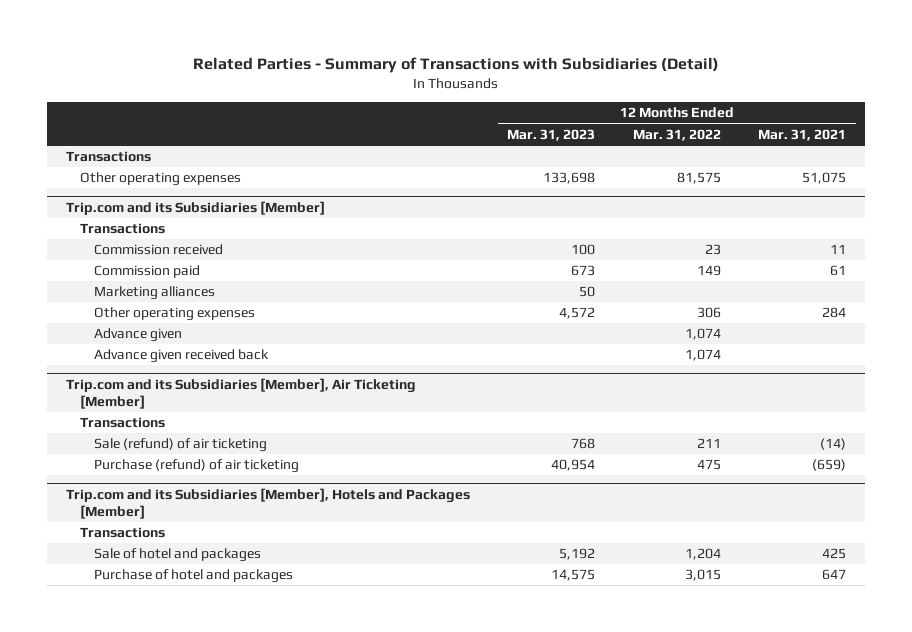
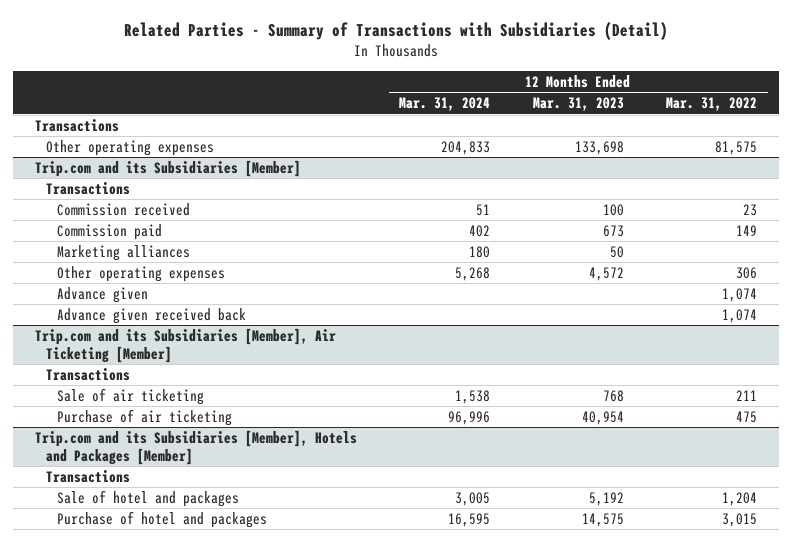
- | 12 Months Ended Mar. 31, 2023 | 12 Months Ended Mar. 31, 2022 | 12 Months Ended Mar. 31, 2021
+ | 12 Months Ended Mar. 31, 2024 | 12 Months Ended Mar. 31, 2023 | 12 Months Ended Mar. 31, 2022
@ Trip.com and its Subsidiaries [Member], Air Ticketing [Member]
- Sale (refund) of air ticketing | 768 | 211 | (14)
- Purchase (refund) of air ticketing | 40,954 | 475 | (659)
+ Sale of air ticketing | 1,538 | 768 | 211
+ Purchase of air ticketing | 96,996 | 40,954 | 475

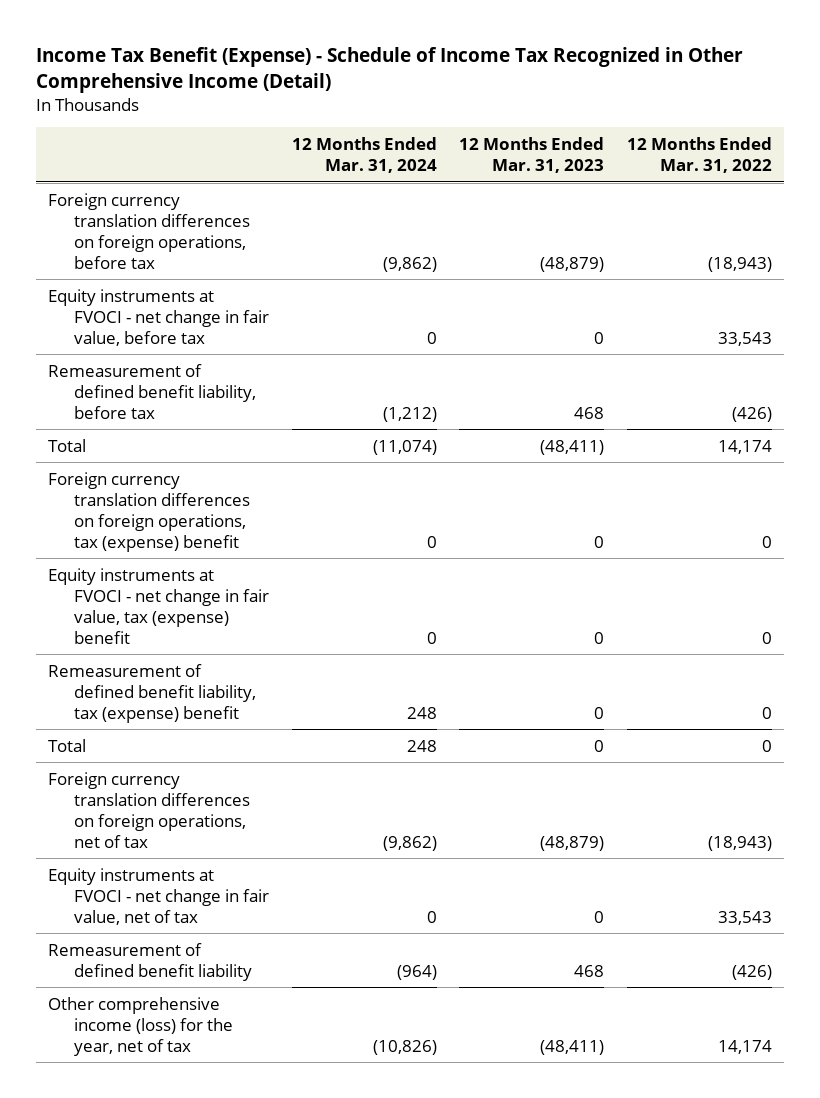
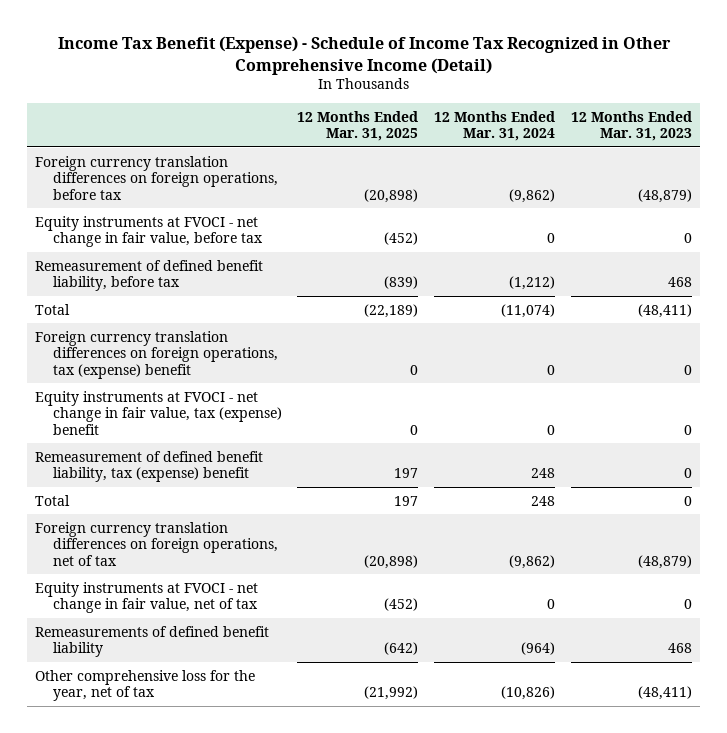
- | 12 Months Ended Mar. 31, 2024 | 12 Months Ended Mar. 31, 2023 | 12 Months Ended Mar. 31, 2022
+ | 12 Months Ended Mar. 31, 2025 | 12 Months Ended Mar. 31, 2024 | 12 Months Ended Mar. 31, 2023
- Remeasurement of defined benefit liability | (964) | 468 | (426)
- Other comprehensive income (loss) for the year, net of tax | (10,826) | (48,411) | 14,174
+ Remeasurements of defined benefit liability | (642) | (964) | 468
+ Other comprehensive loss for the year, net of tax | (21,992) | (10,826) | (48,411)

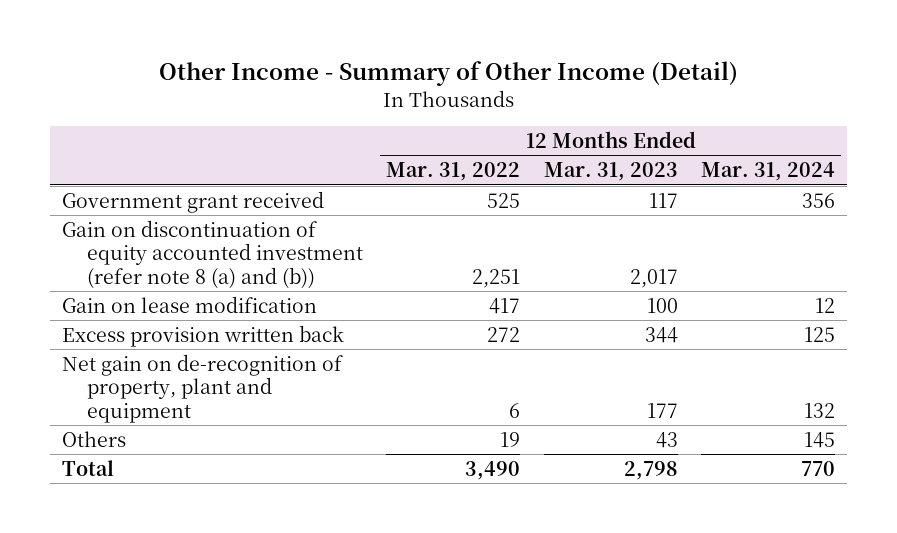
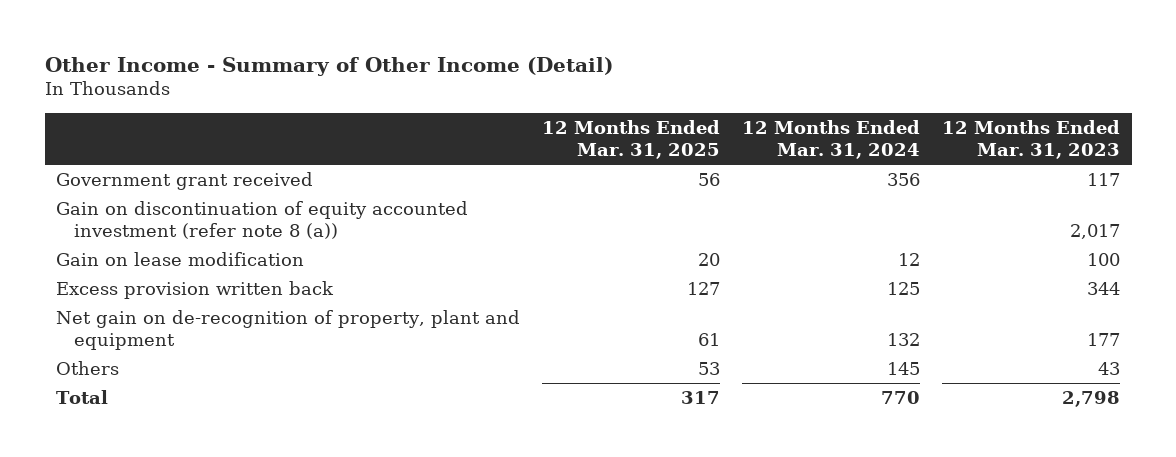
- | 12 Months Ended Mar. 31, 2022 | 12 Months Ended Mar. 31, 2023 | 12 Months Ended Mar. 31, 2024
+ | 12 Months Ended Mar. 31, 2025 | 12 Months Ended Mar. 31, 2024 | 12 Months Ended Mar. 31, 2023
- Gain on discontinuation of equity accounted investment (refer note 8 (a) and (b)) | 2,251 | 2,017 |
+ Gain on discontinuation of equity accounted investment (refer note 8 (a)) | | | 2,017

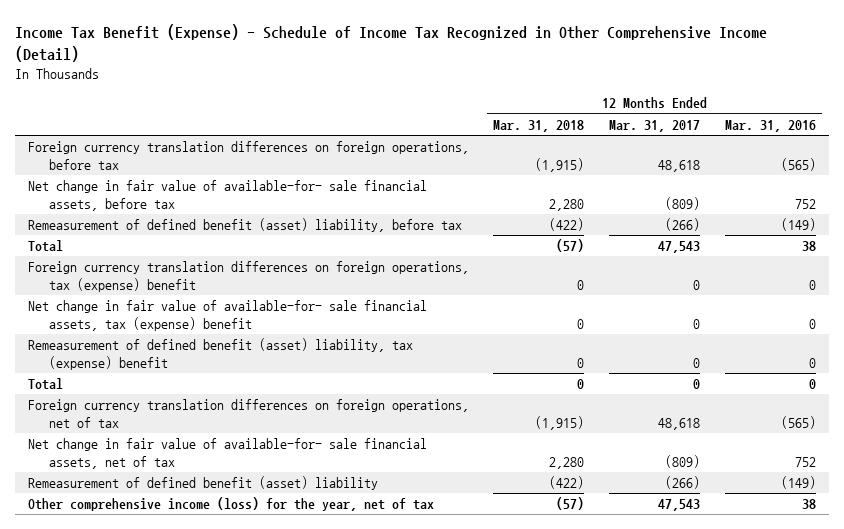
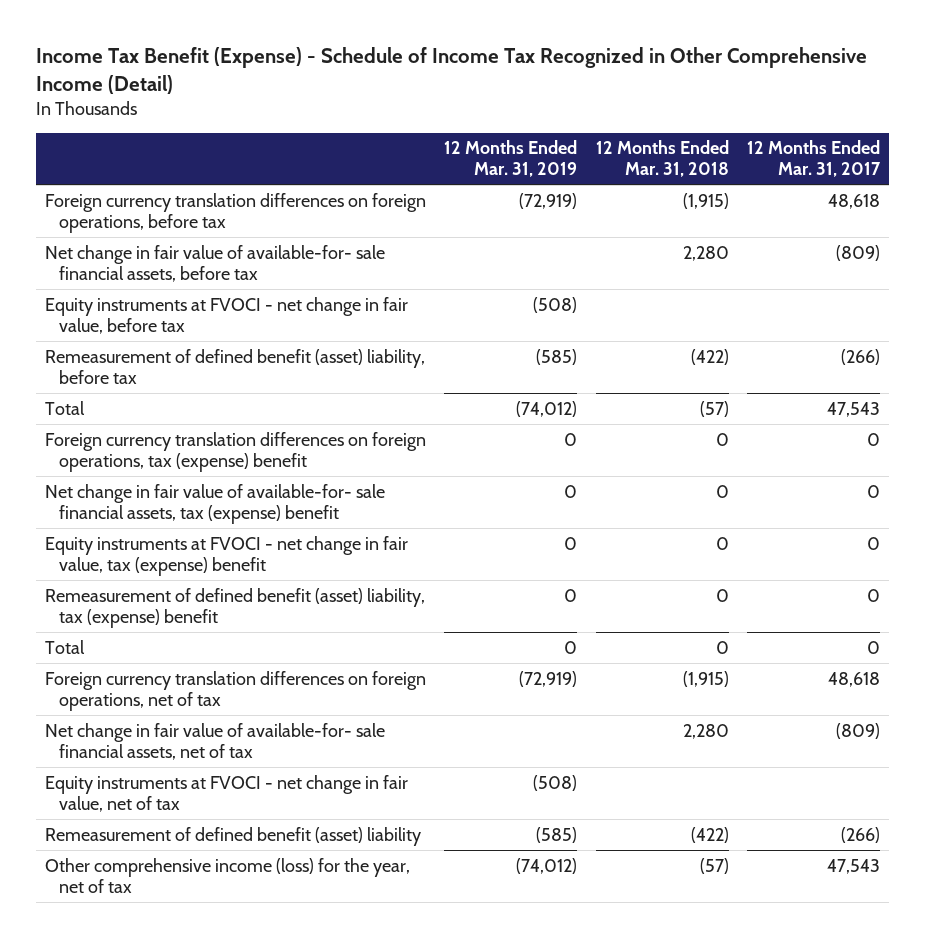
- | 12 Months Ended Mar. 31, 2018 | 12 Months Ended Mar. 31, 2017 | 12 Months Ended Mar. 31, 2016
+ | 12 Months Ended Mar. 31, 2019 | 12 Months Ended Mar. 31, 2018 | 12 Months Ended Mar. 31, 2017
+ Equity instruments at FVOCI - net change in fair value, before tax | (508) | |
+ Equity instruments at FVOCI - net change in fair value, tax (expense) benefit | 0 | 0 | 0
+ Equity instruments at FVOCI - net change in fair value, net of tax | (508) | |

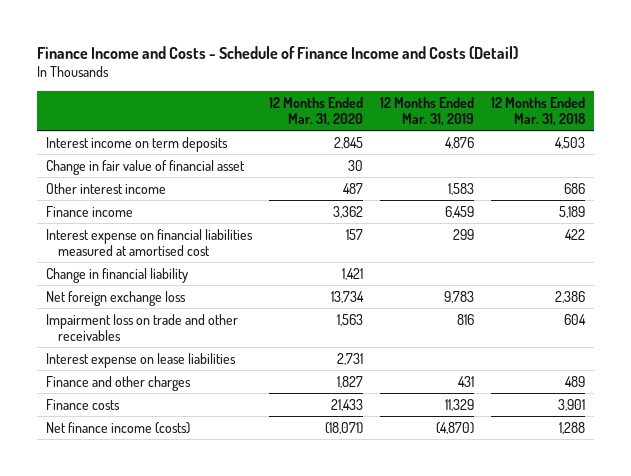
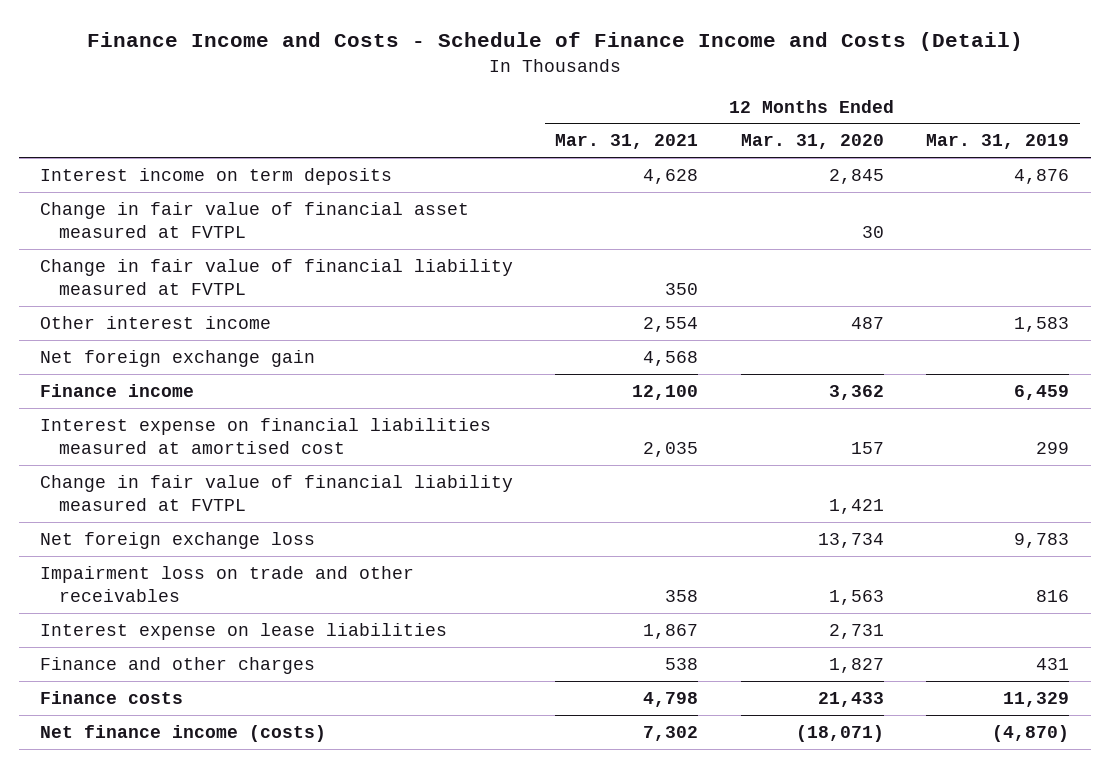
- | 12 Months Ended Mar. 31, 2020 | 12 Months Ended Mar. 31, 2019 | 12 Months Ended Mar. 31, 2018
+ | 12 Months Ended Mar. 31, 2021 | 12 Months Ended Mar. 31, 2020 | 12 Months Ended Mar. 31, 2019
- Change in fair value of financial asset | 30 | |
+ Change in fair value of financial asset measured at FVTPL | | 30 |
+ Change in fair value of financial liability measured at FVTPL | 350 | |
+ Net foreign exchange gain | 4,568 | |
- Change in financial liability | 1,421 | |
+ Change in fair value of financial liability measured at FVTPL | | 1,421 |

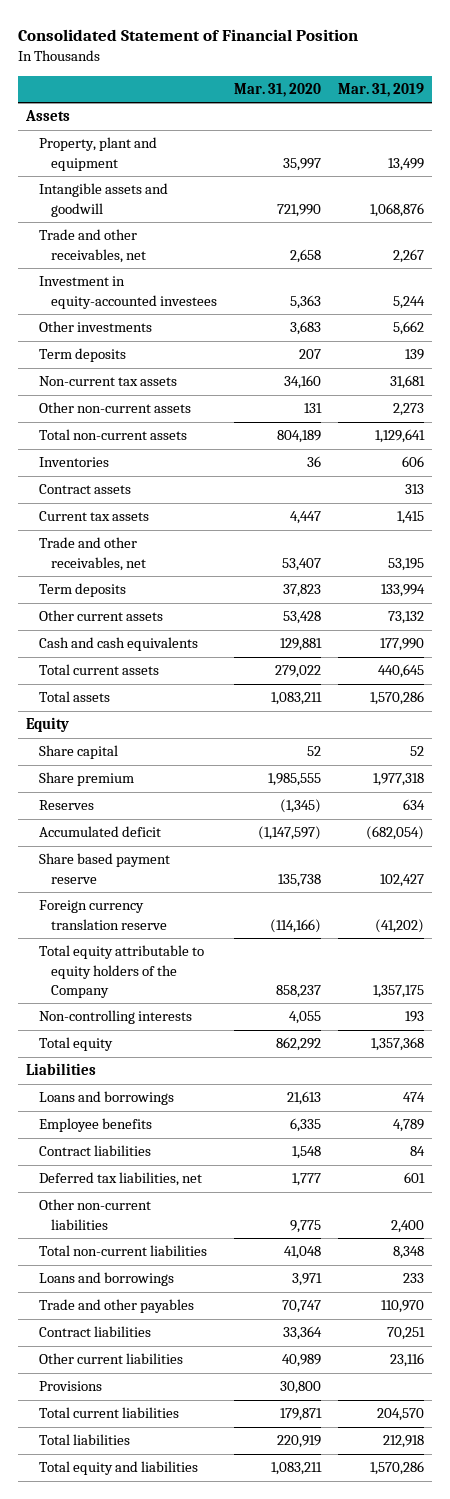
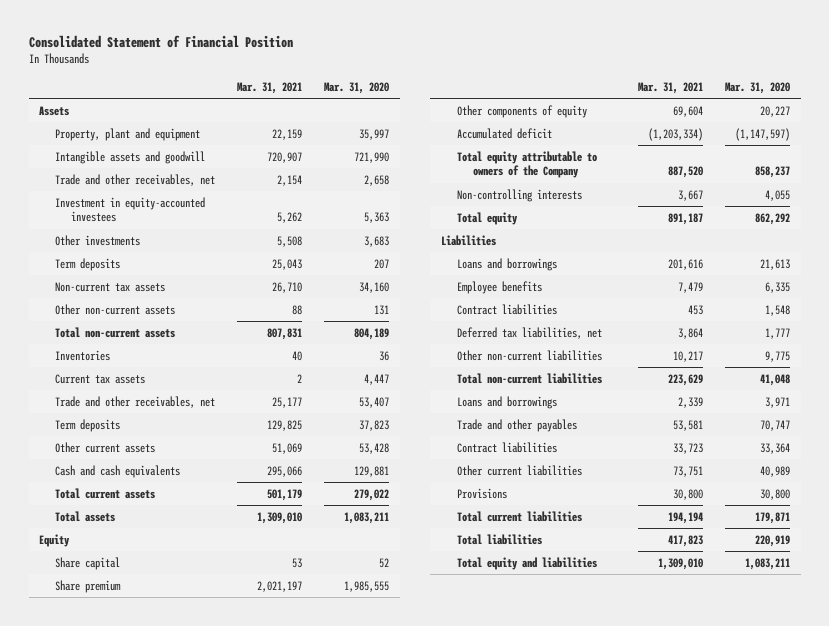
- | Mar. 31, 2020 | Mar. 31, 2019
+ | Mar. 31, 2021 | Mar. 31, 2020
- Contract assets | | 313
- Reserves | (1,345) | 634
+ Other components of equity | 69,604 | 20,227
- Share based payment reserve | 135,738 | 102,427
- Foreign currency translation reserve | (114,166) | (41,202)
- Total equity attributable to equity holders of the Company | 858,237 | 1,357,175
+ Total equity attributable to owners of the Company | 887,520 | 858,237

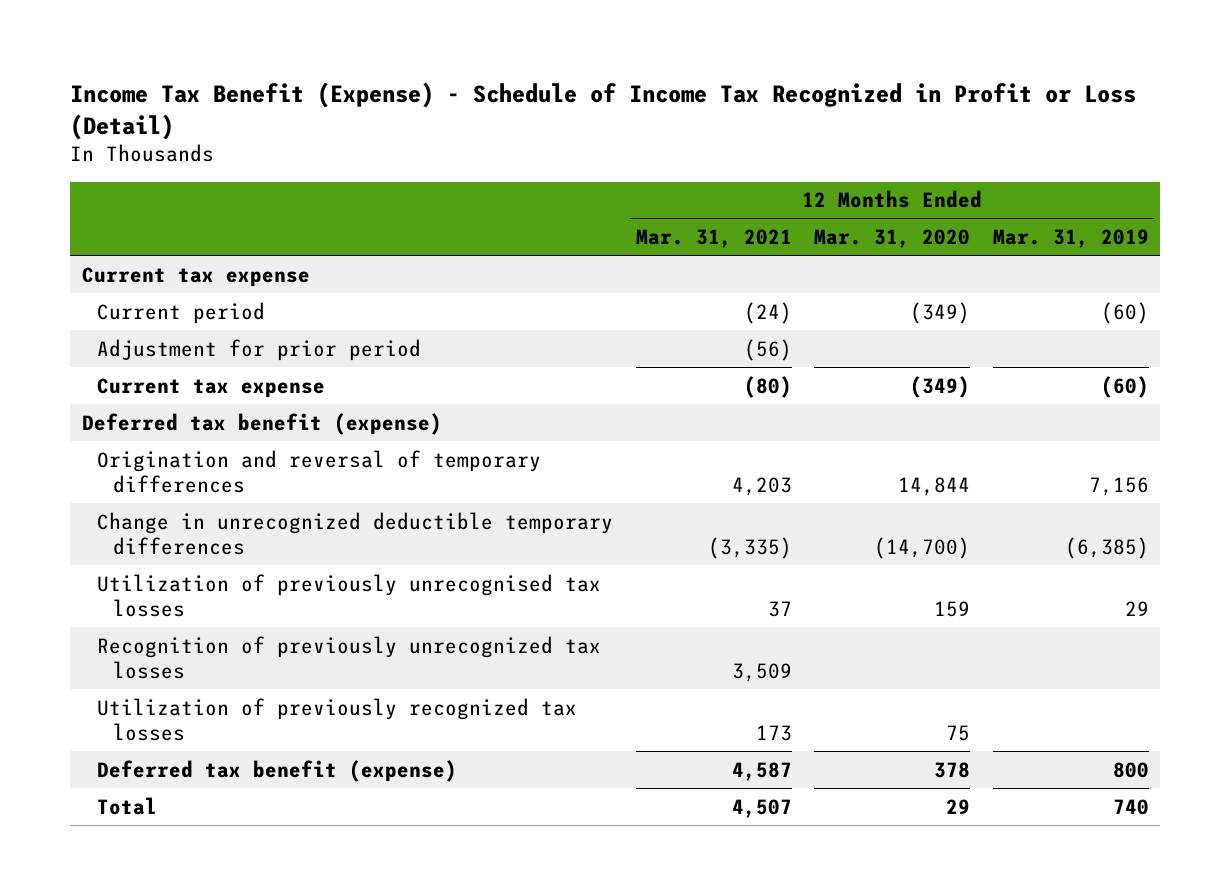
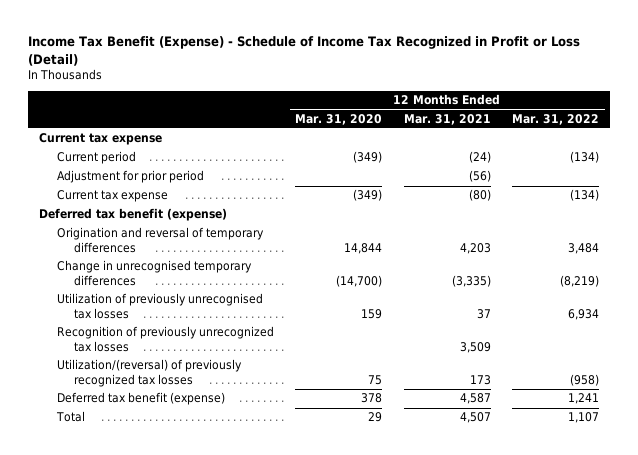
- | 12 Months Ended Mar. 31, 2021 | 12 Months Ended Mar. 31, 2020 | 12 Months Ended Mar. 31, 2019
+ | 12 Months Ended Mar. 31, 2020 | 12 Months Ended Mar. 31, 2021 | 12 Months Ended Mar. 31, 2022
- Change in unrecognized deductible temporary differences | (3,335) | (14,700) | (6,385)
+ Change in unrecognised temporary differences | (14,700) | (3,335) | (8,219)
- Utilization of previously recognized tax losses | 173 | 75 |
+ Utilization/(reversal) of previously recognized tax losses | 75 | 173 | (958)

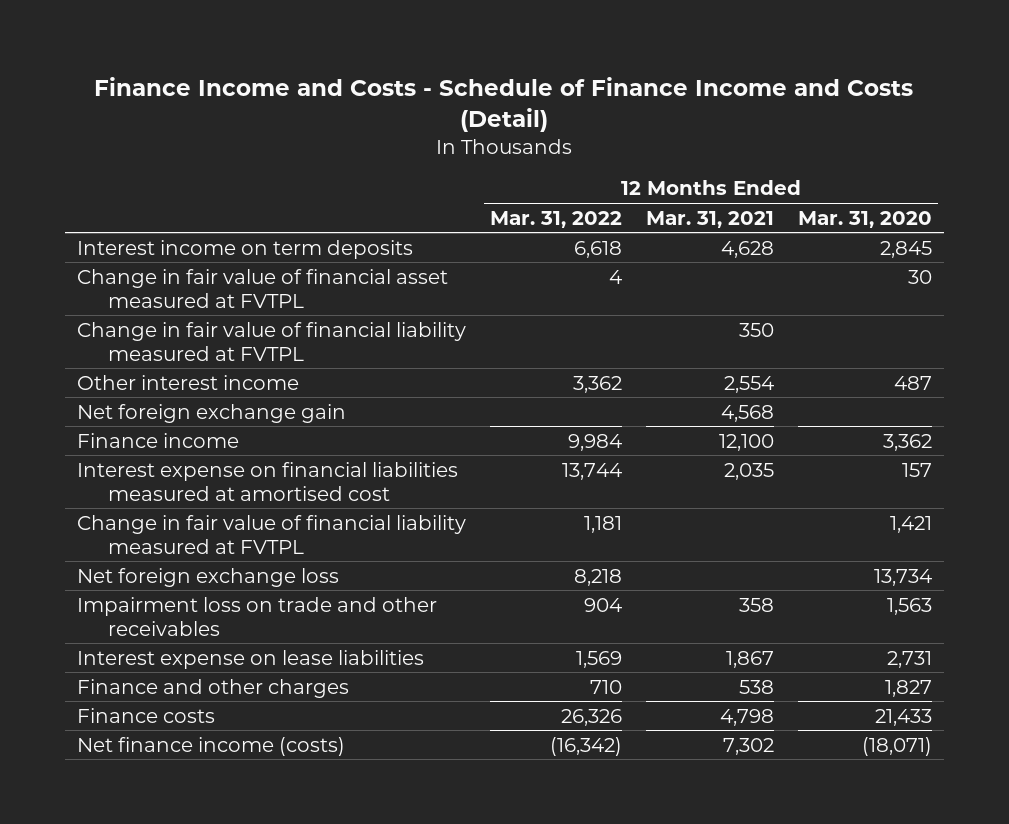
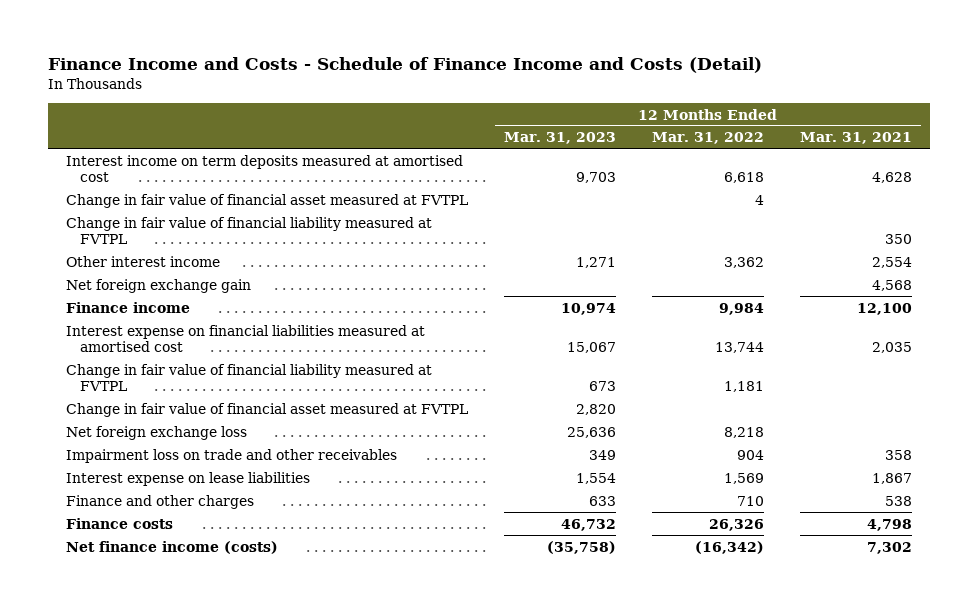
- | 12 Months Ended Mar. 31, 2022 | 12 Months Ended Mar. 31, 2021 | 12 Months Ended Mar. 31, 2020
+ | 12 Months Ended Mar. 31, 2023 | 12 Months Ended Mar. 31, 2022 | 12 Months Ended Mar. 31, 2021
- Interest income on term deposits | 6,618 | 4,628 | 2,845
+ Interest income on term deposits measured at amortised cost | 9,703 | 6,618 | 4,628
+ Change in fair value of financial asset measured at FVTPL | 2,820 | |

